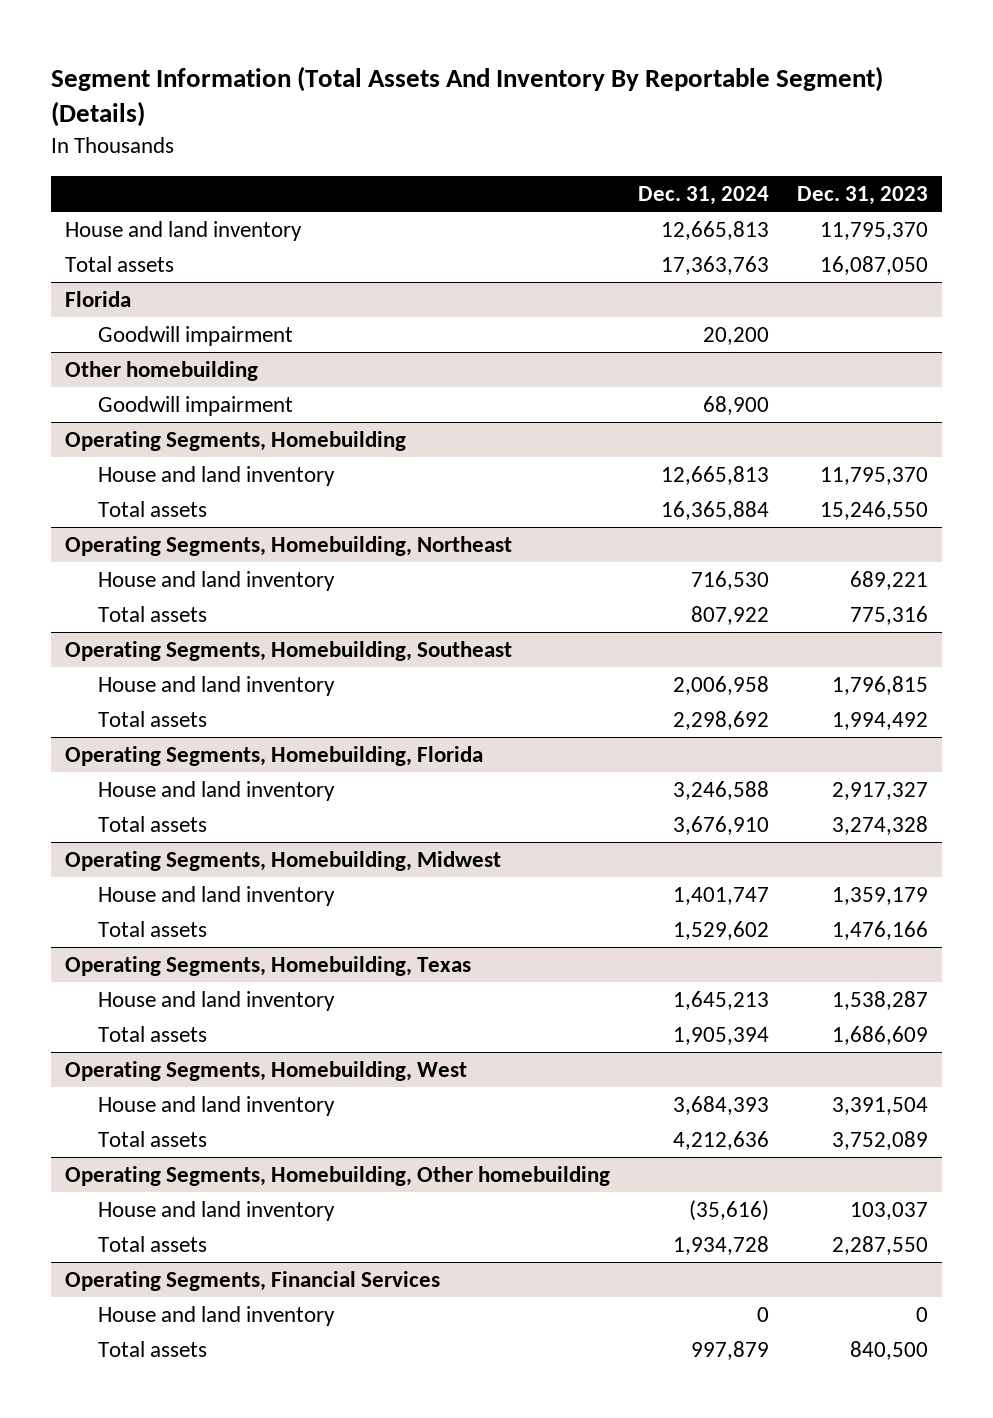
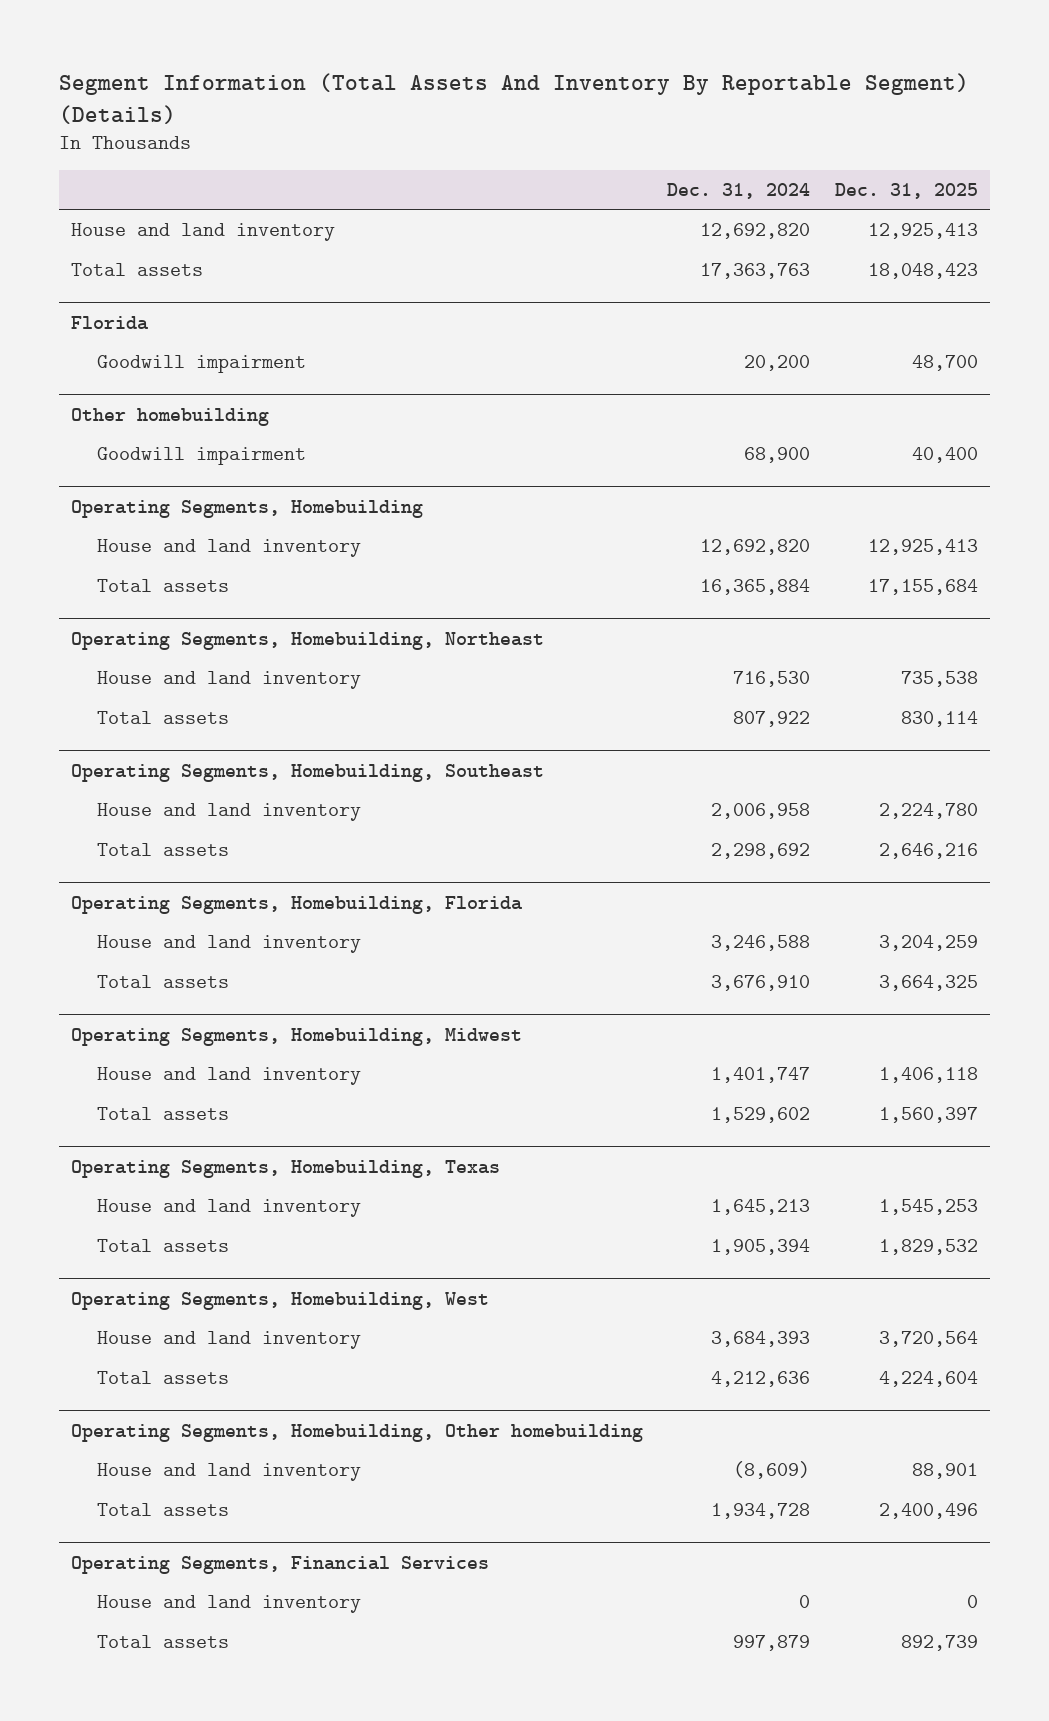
- | Dec. 31, 2024 | Dec. 31, 2023
+ | Dec. 31, 2024 | Dec. 31, 2025
- House and land inventory | 12,665,813 | 11,795,370
+ House and land inventory | 12,692,820 | 12,925,413
@ Operating Segments, Homebuilding
- House and land inventory | 12,665,813 | 11,795,370
+ House and land inventory | 12,692,820 | 12,925,413
@ Operating Segments, Homebuilding, Other homebuilding
- House and land inventory | (35,616) | 103,037
+ House and land inventory | (8,609) | 88,901

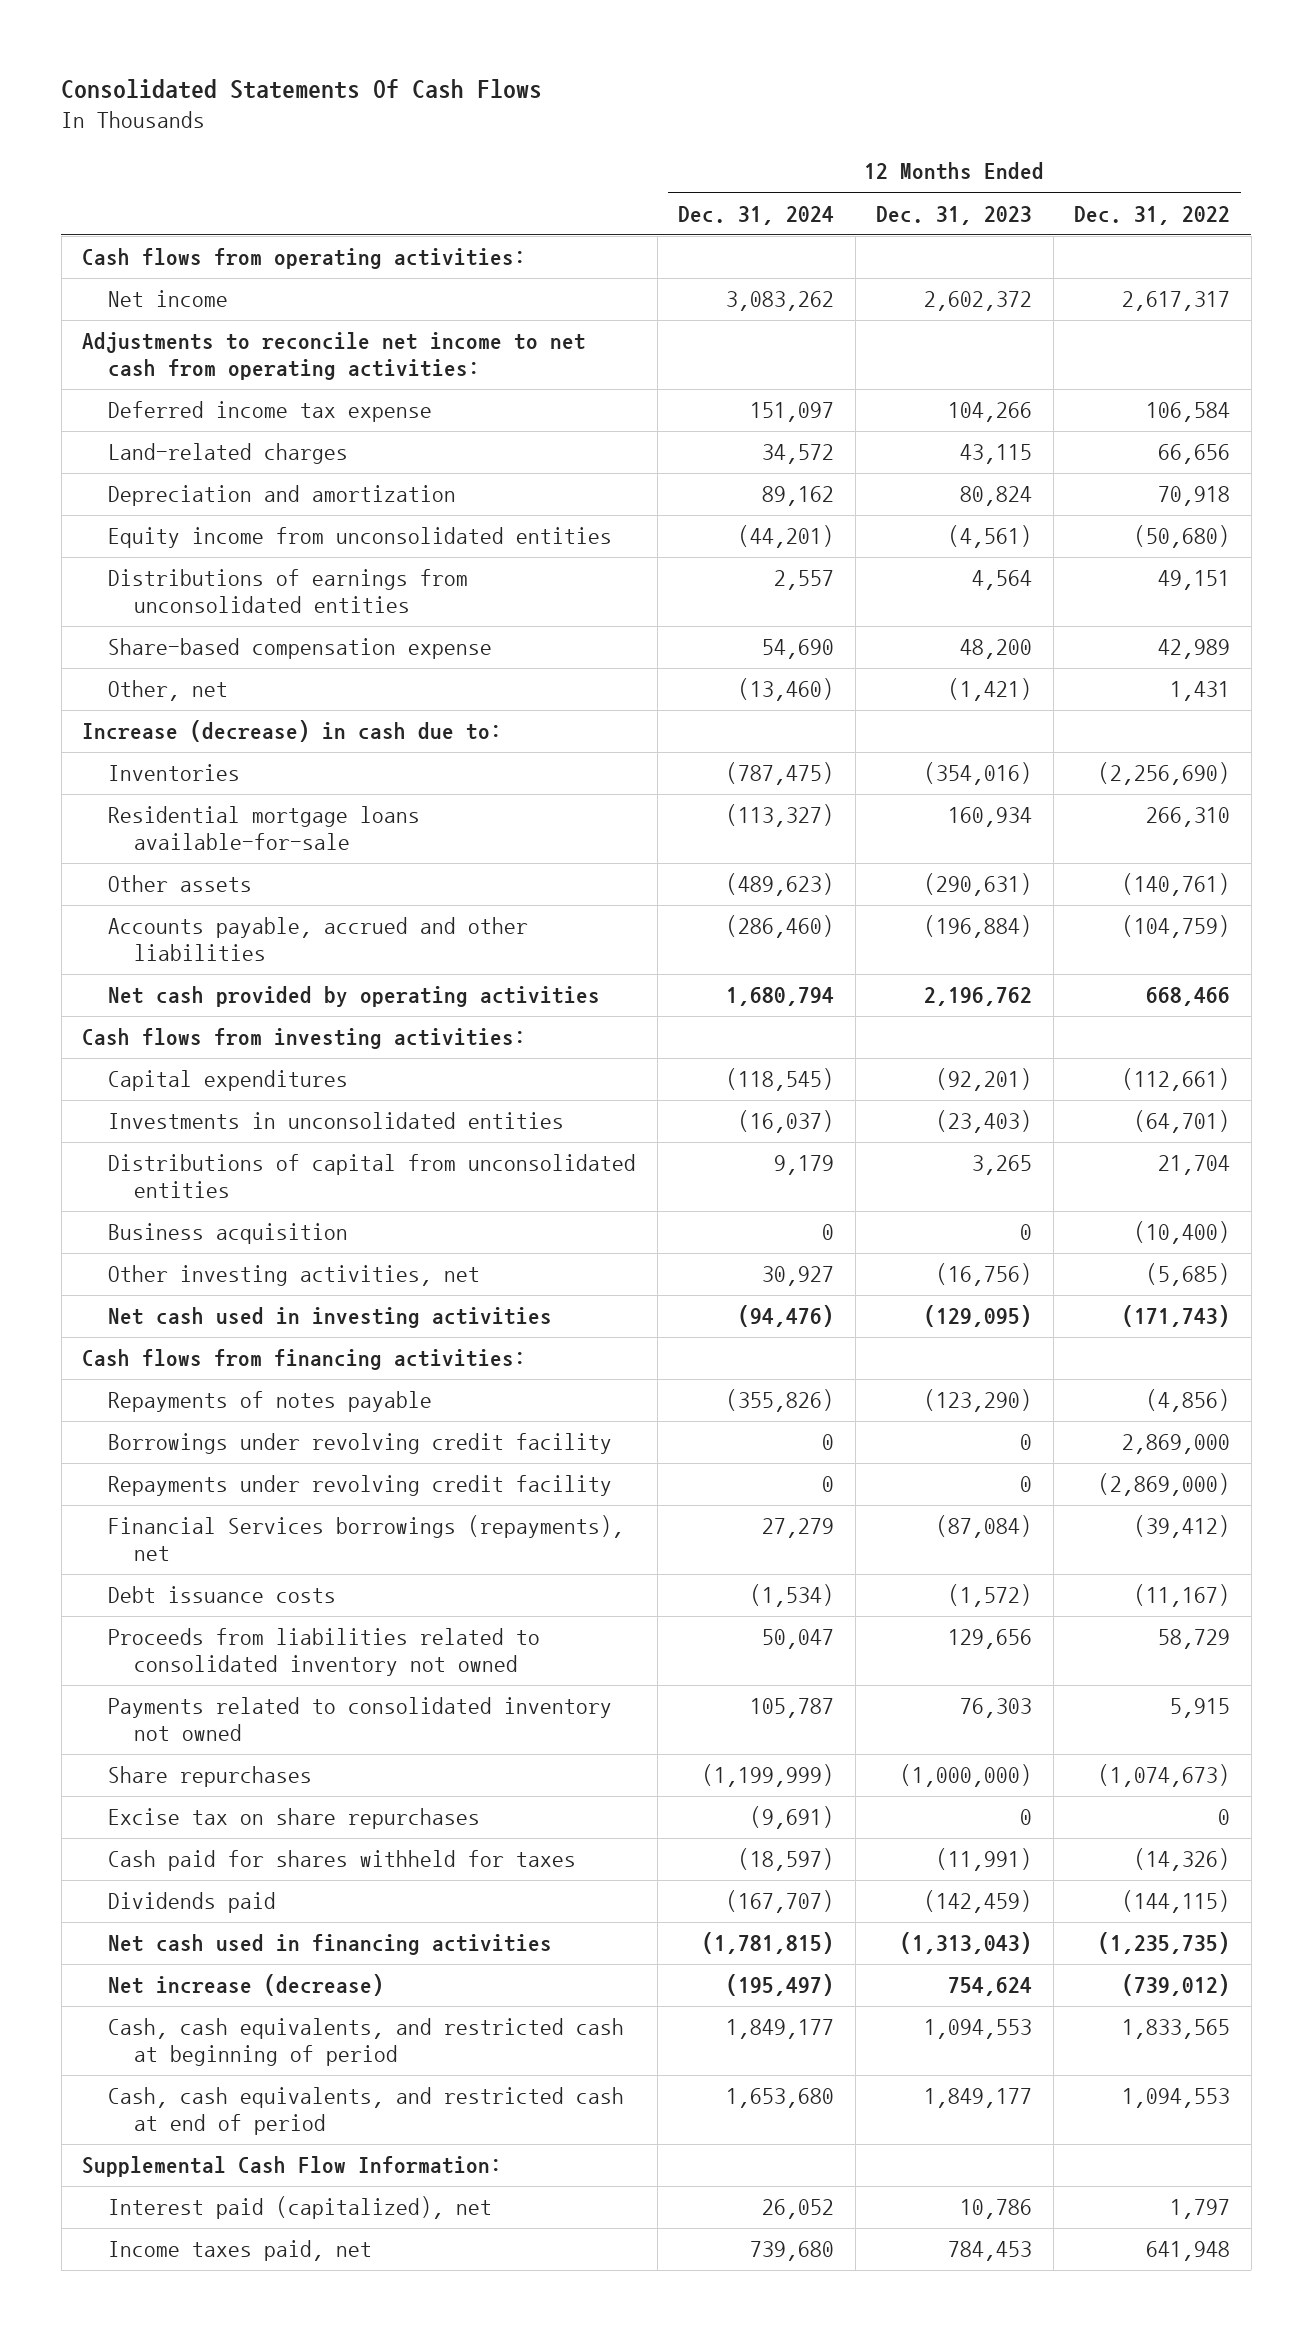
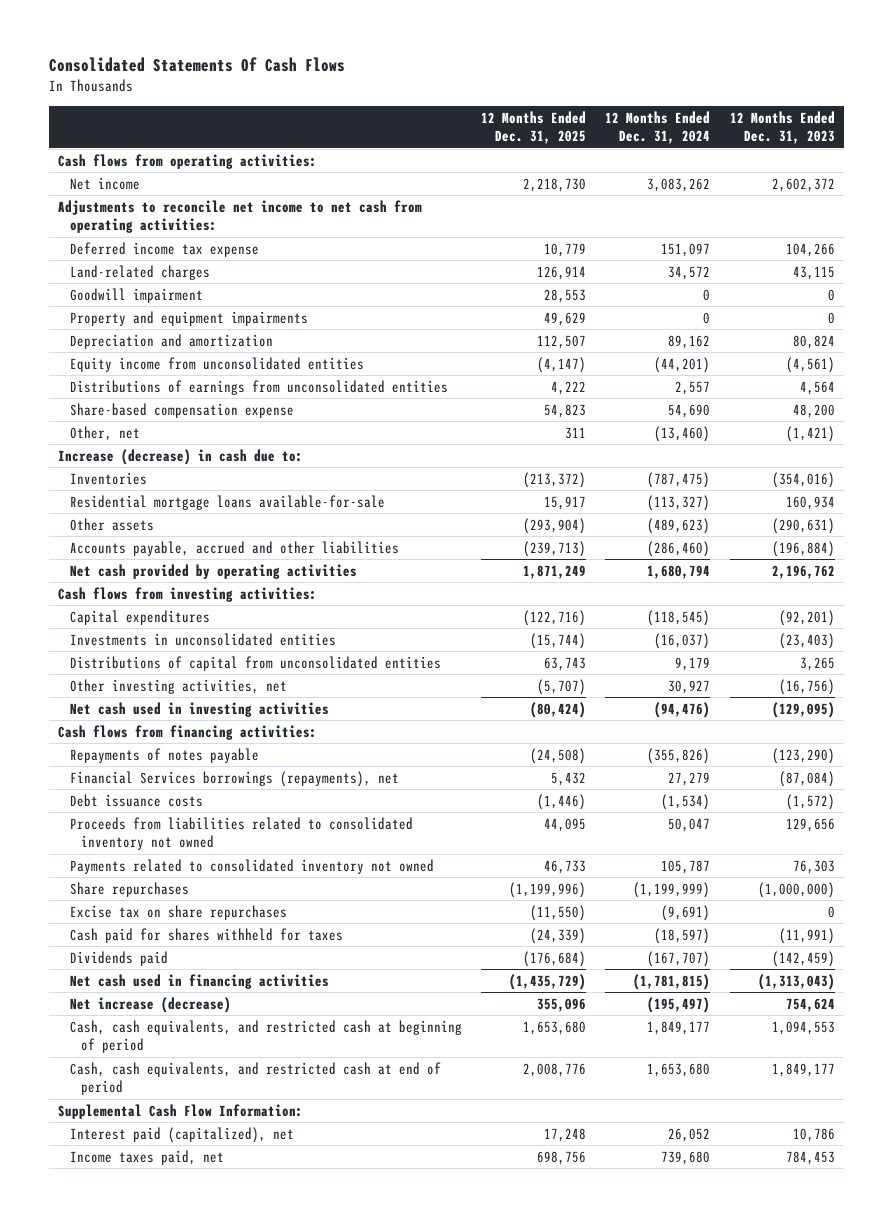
- | 12 Months Ended Dec. 31, 2024 | 12 Months Ended Dec. 31, 2023 | 12 Months Ended Dec. 31, 2022
+ | 12 Months Ended Dec. 31, 2025 | 12 Months Ended Dec. 31, 2024 | 12 Months Ended Dec. 31, 2023
+ Goodwill impairment | 28,553 | 0 | 0
+ Property and equipment impairments | 49,629 | 0 | 0
- Business acquisition | 0 | 0 | (10,400)
- Borrowings under revolving credit facility | 0 | 0 | 2,869,000
- Repayments under revolving credit facility | 0 | 0 | (2,869,000)

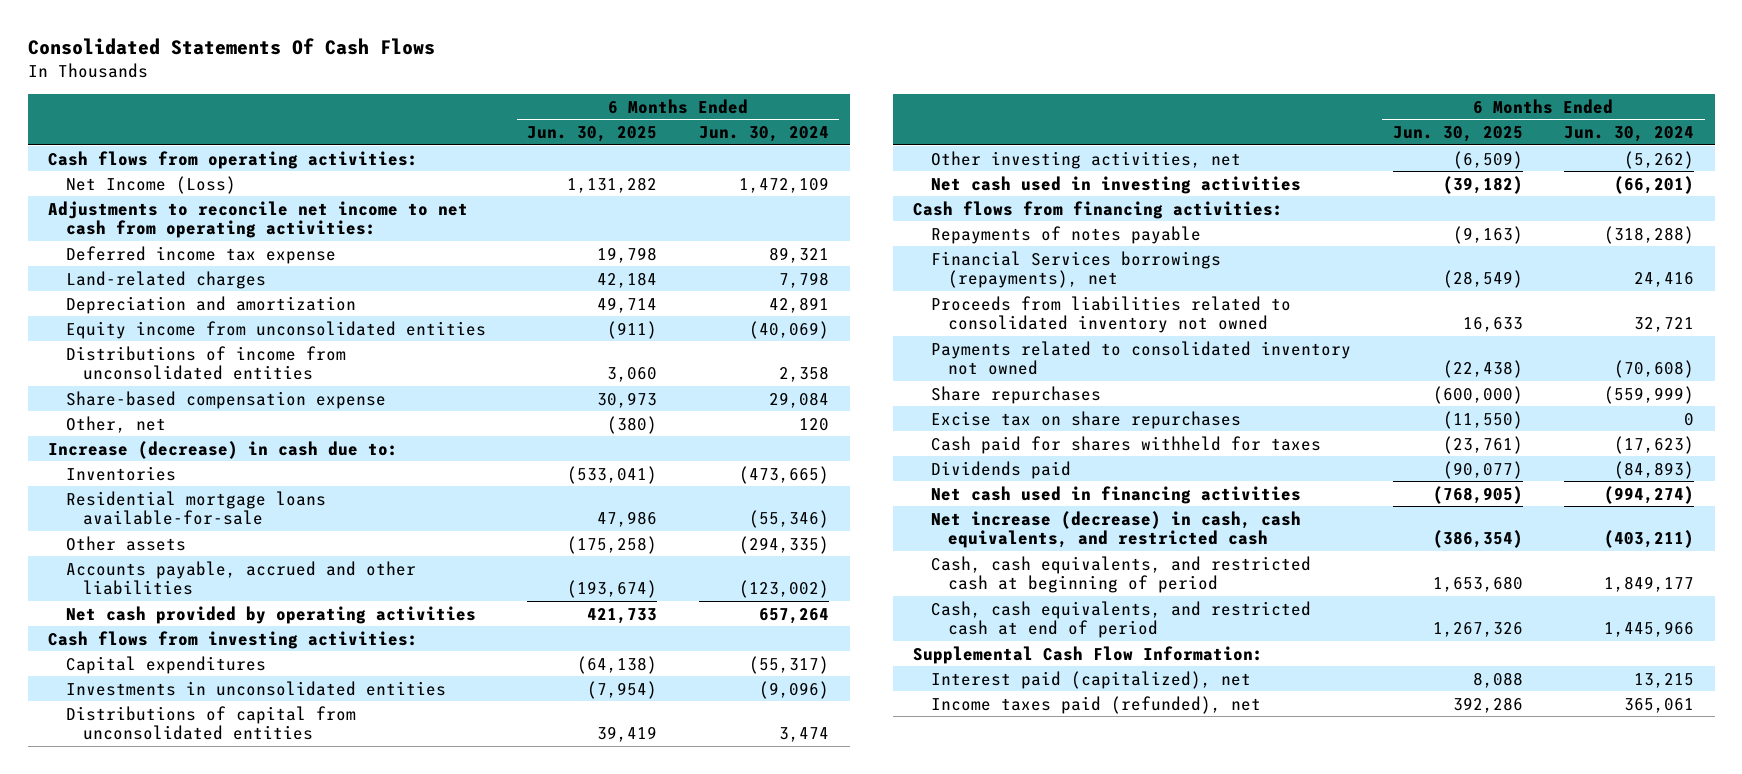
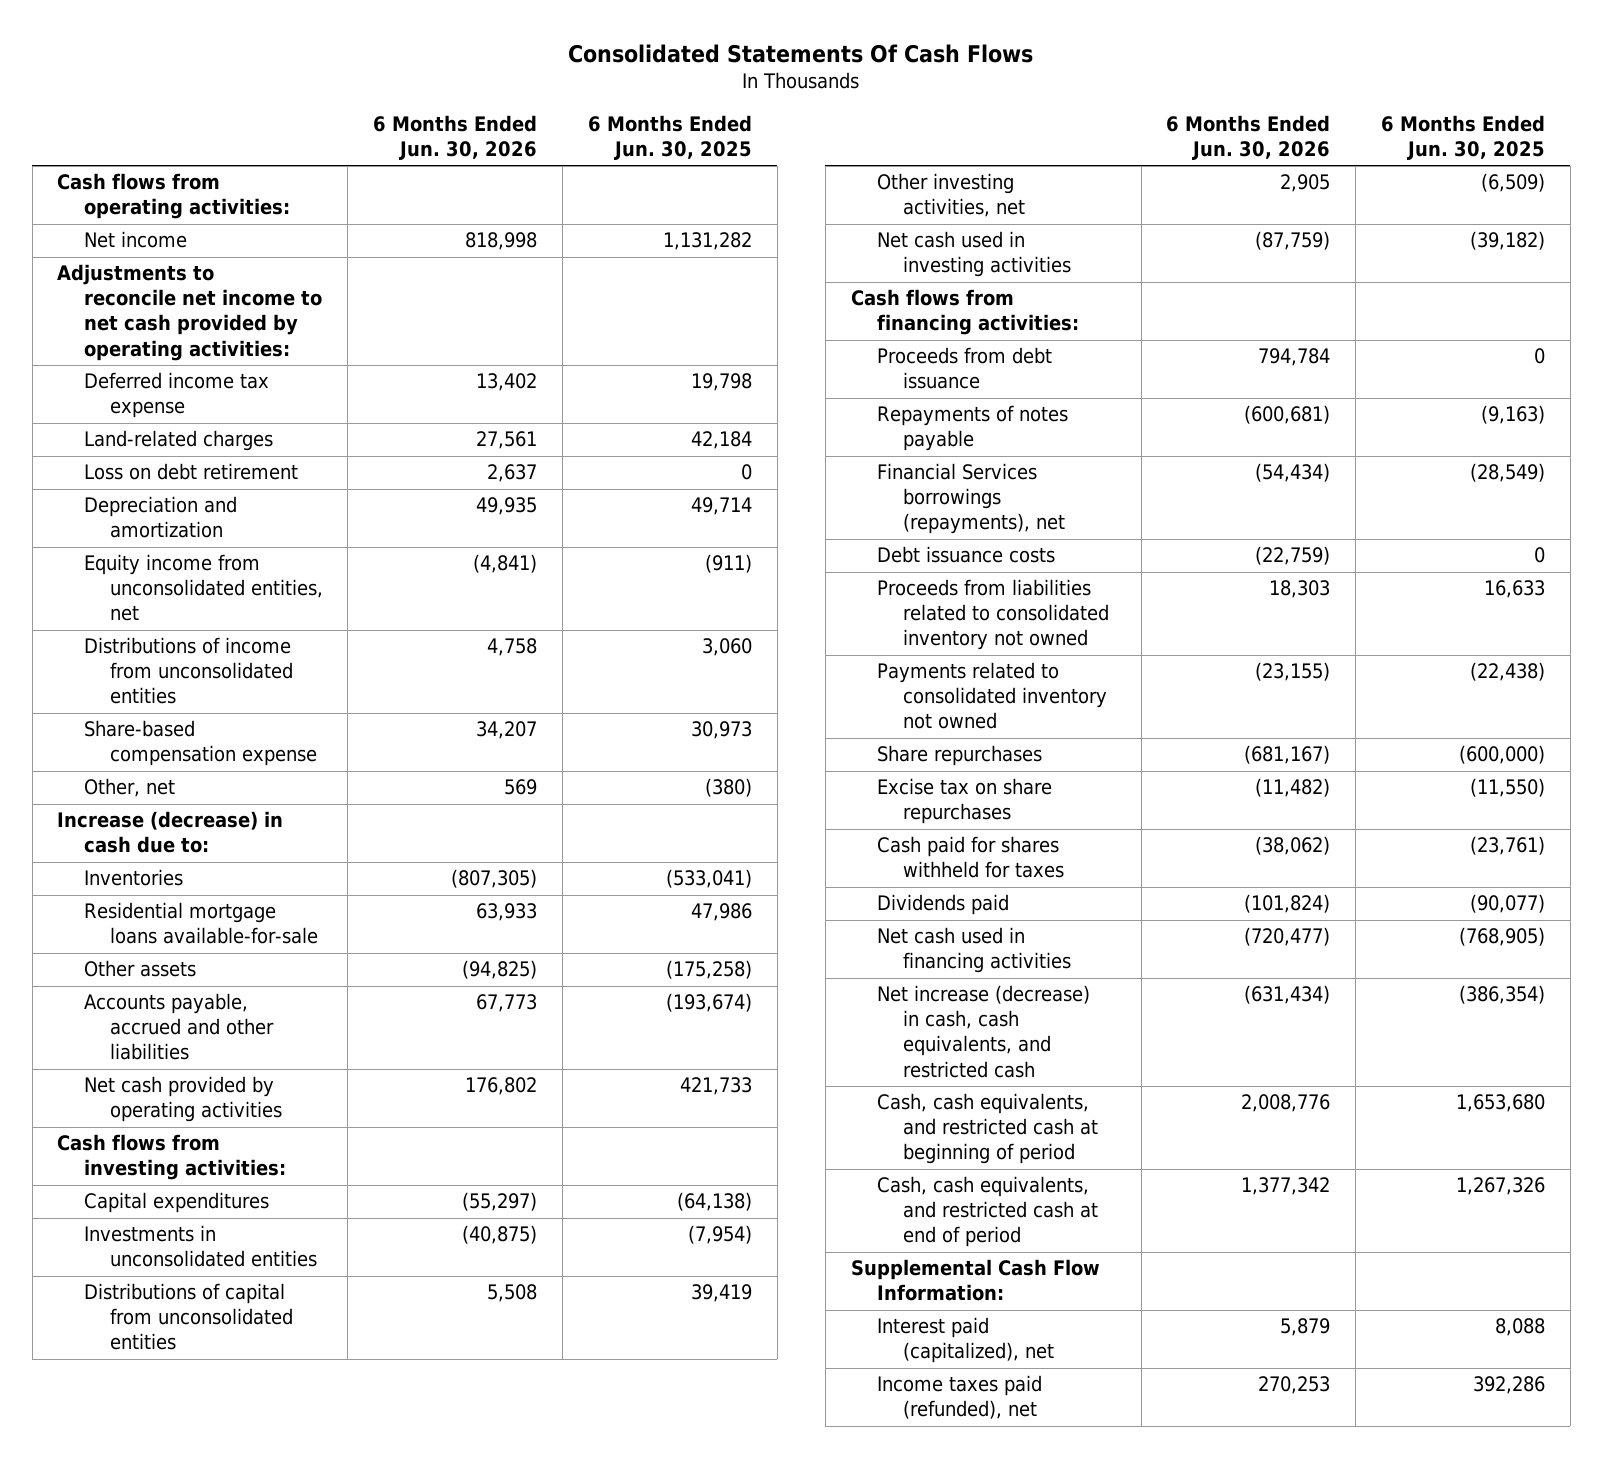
- | 6 Months Ended Jun. 30, 2025 | 6 Months Ended Jun. 30, 2024
+ | 6 Months Ended Jun. 30, 2026 | 6 Months Ended Jun. 30, 2025
- Net Income (Loss) | 1,131,282 | 1,472,109
- Adjustments to reconcile net income to net cash from operating activities:
+ Net income | 818,998 | 1,131,282
+ Adjustments to reconcile net income to net cash provided by operating activities:
+ Loss on debt retirement | 2,637 | 0
- Equity income from unconsolidated entities | (911) | (40,069)
+ Equity income from unconsolidated entities, net | (4,841) | (911)
+ Proceeds from debt issuance | 794,784 | 0
+ Debt issuance costs | (22,759) | 0

